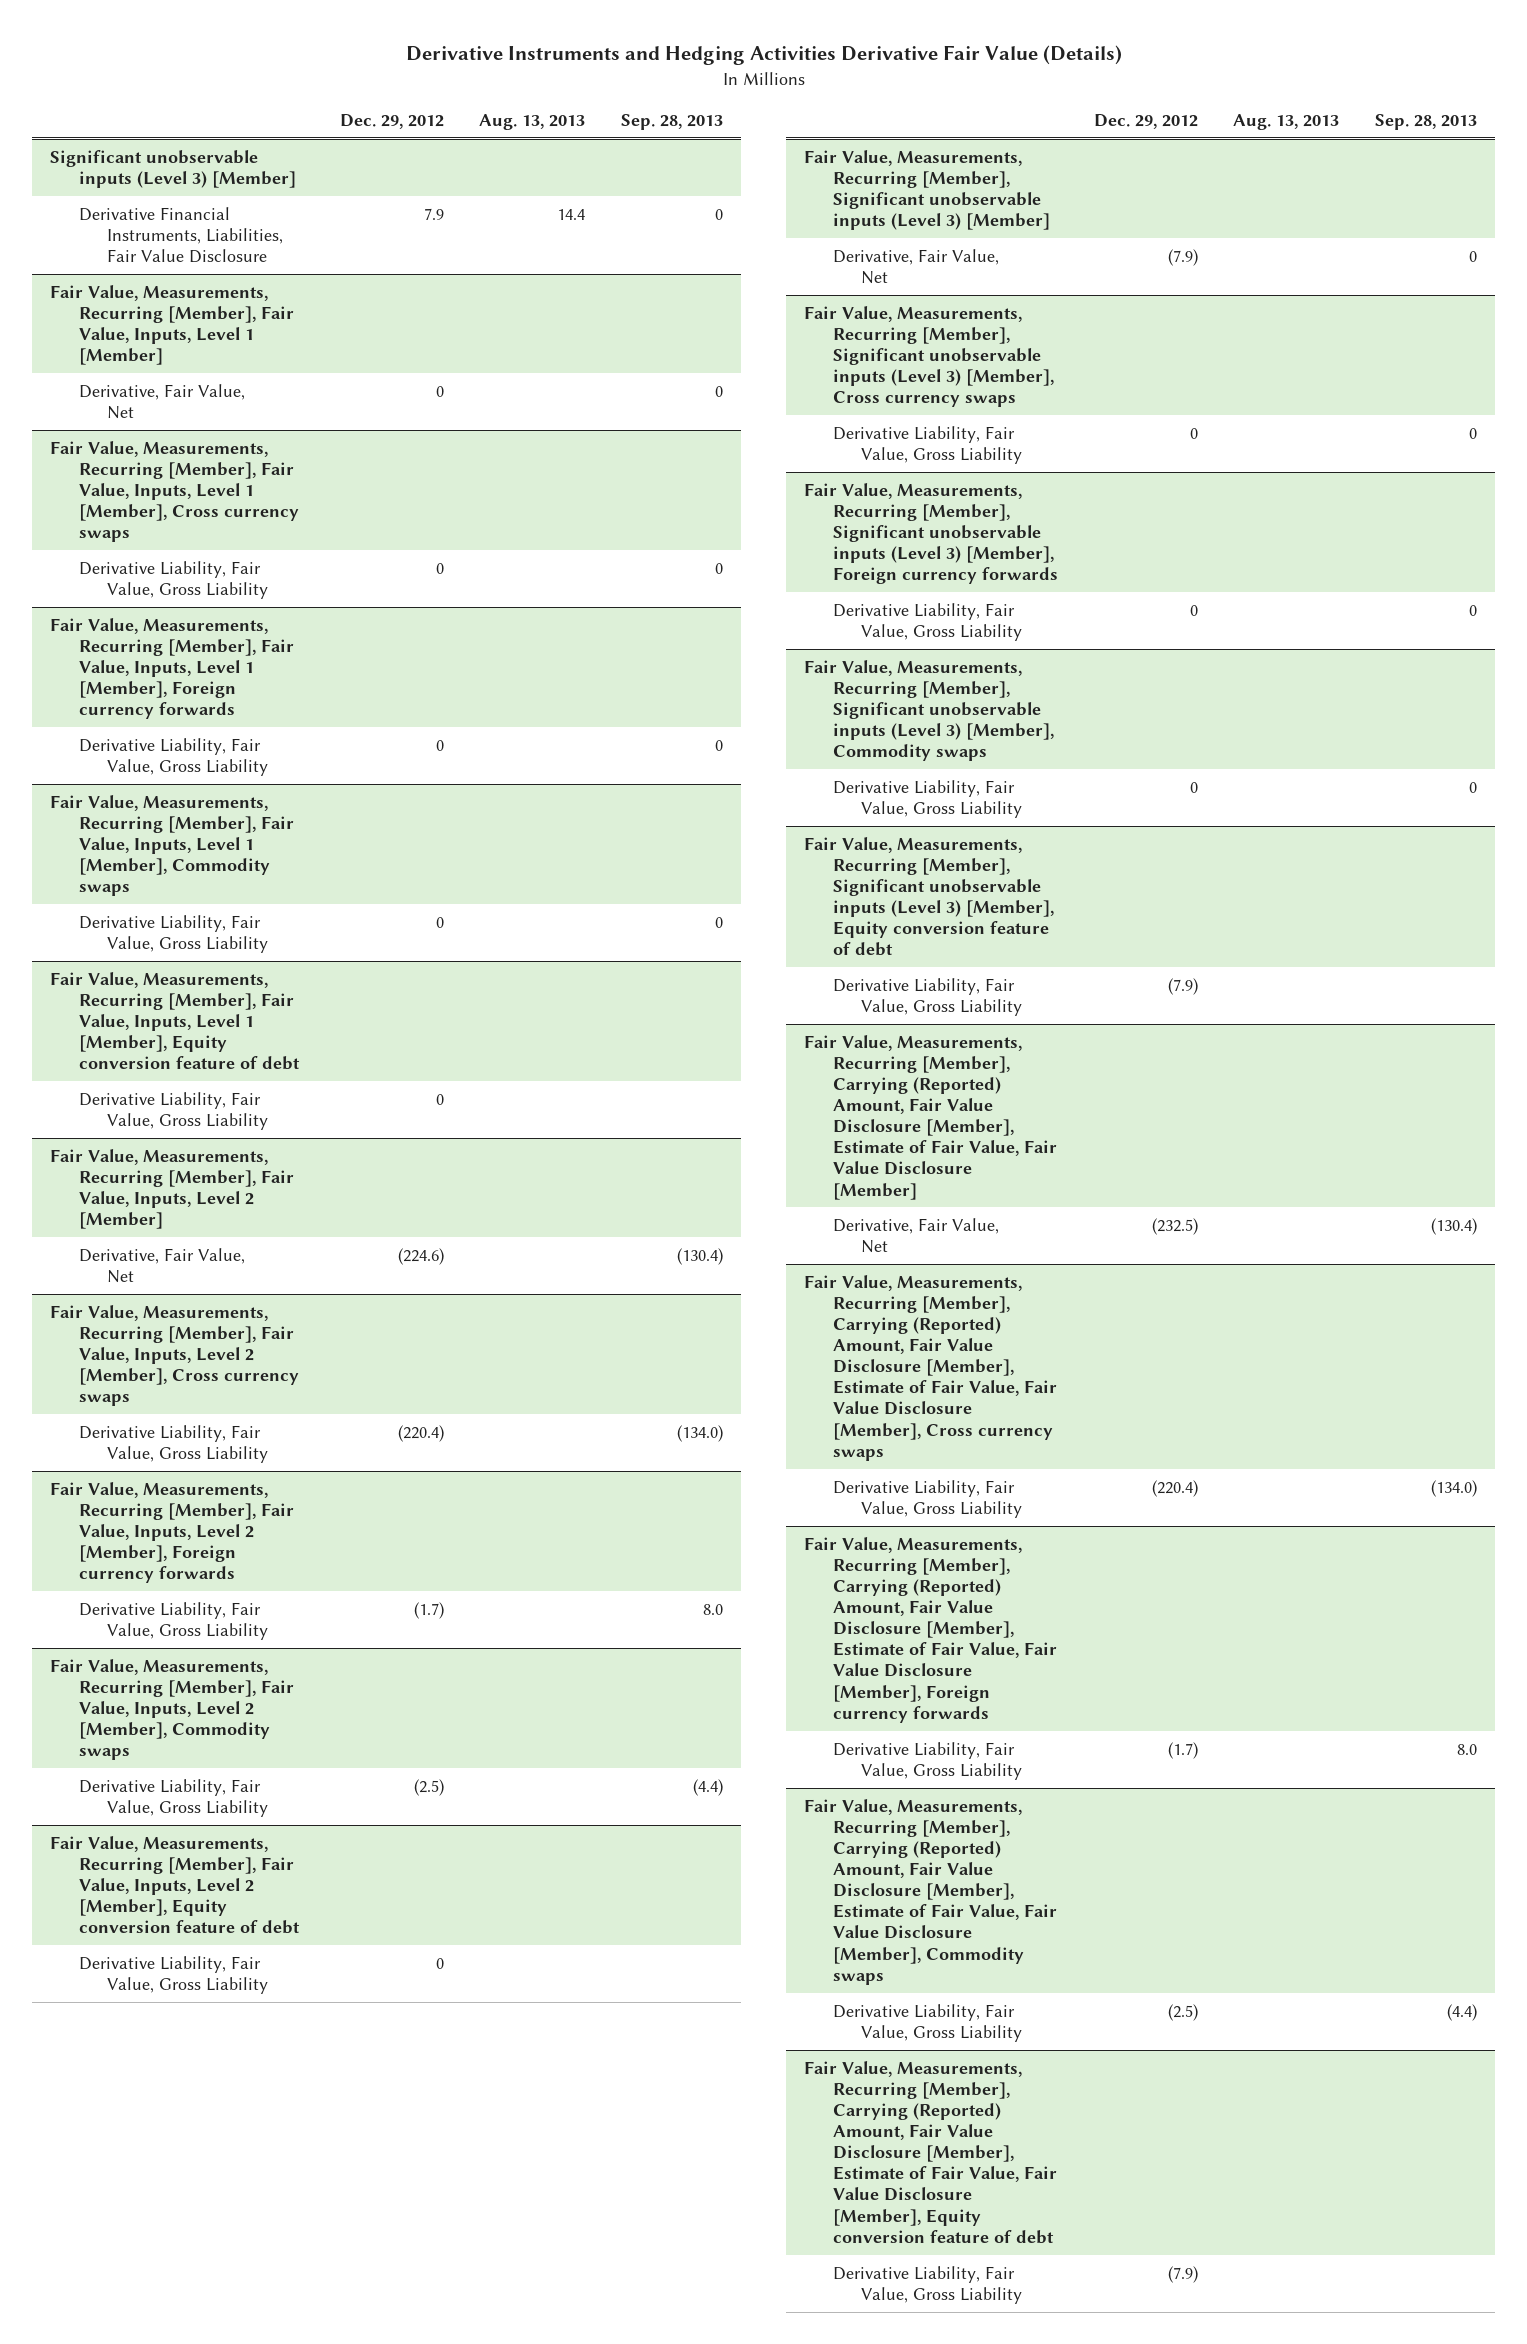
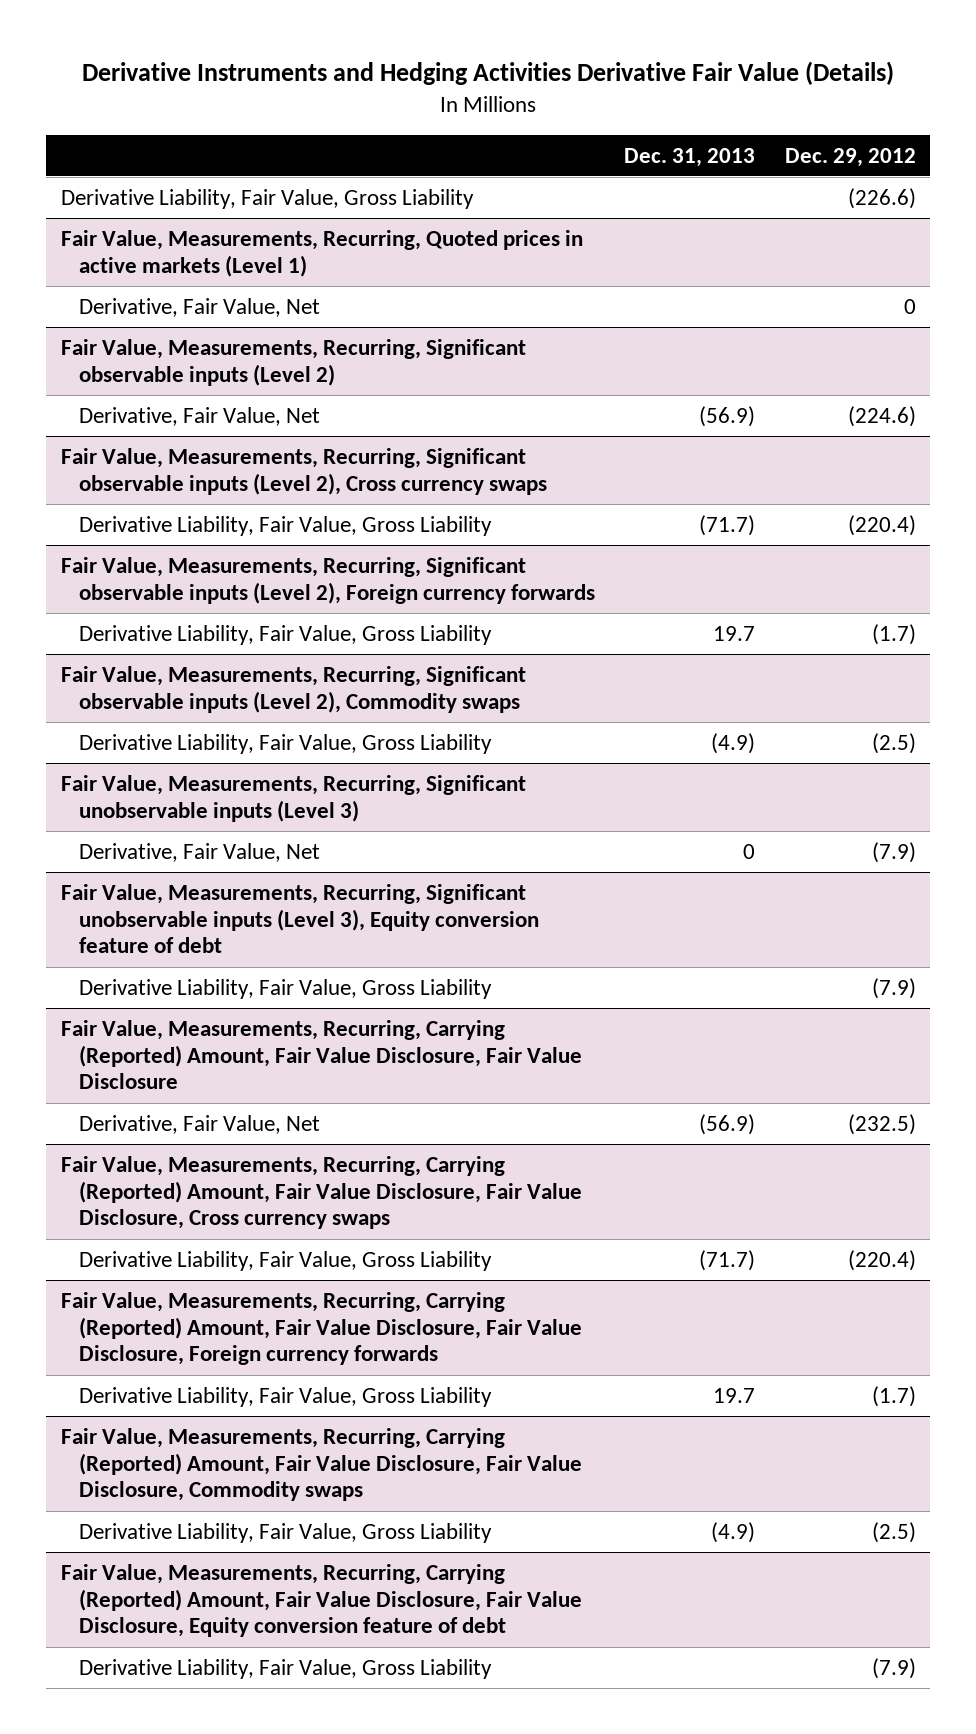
- | Dec. 29, 2012 | Aug. 13, 2013 | Sep. 28, 2013
+ | Dec. 31, 2013 | Dec. 29, 2012
- Significant unobservable inputs (Level 3) [Member]
- Derivative Financial Instruments, Liabilities, Fair Value Disclosure | 7.9 | 14.4 | 0
- Fair Value, Measurements, Recurring [Member], Fair Value, Inputs, Level 1 [Member]
+ Derivative Liability, Fair Value, Gross Liability | | (226.6)
+ Fair Value, Measurements, Recurring, Quoted prices in active markets (Level 1)
- Fair Value, Measurements, Recurring [Member], Fair Value, Inputs, Level 1 [Member], Cross currency swaps
- Derivative Liability, Fair Value, Gross Liability | 0 | | 0
- Fair Value, Measurements, Recurring [Member], Fair Value, Inputs, Level 1 [Member], Foreign currency forwards
- Derivative Liability, Fair Value, Gross Liability | 0 | | 0
- Fair Value, Measurements, Recurring [Member], Fair Value, Inputs, Level 1 [Member], Commodity swaps
- Derivative Liability, Fair Value, Gross Liability | 0 | | 0
- Fair Value, Measurements, Recurring [Member], Fair Value, Inputs, Level 1 [Member], Equity conversion feature of debt
- Derivative Liability, Fair Value, Gross Liability | 0 | |
- Fair Value, Measurements, Recurring [Member], Fair Value, Inputs, Level 2 [Member]
+ Fair Value, Measurements, Recurring, Significant observable inputs (Level 2)
- Fair Value, Measurements, Recurring [Member], Fair Value, Inputs, Level 2 [Member], Cross currency swaps
+ Fair Value, Measurements, Recurring, Significant observable inputs (Level 2), Cross currency swaps
- Fair Value, Measurements, Recurring [Member], Fair Value, Inputs, Level 2 [Member], Foreign currency forwards
+ Fair Value, Measurements, Recurring, Significant observable inputs (Level 2), Foreign currency forwards
- Fair Value, Measurements, Recurring [Member], Fair Value, Inputs, Level 2 [Member], Commodity swaps
+ Fair Value, Measurements, Recurring, Significant observable inputs (Level 2), Commodity swaps
- Fair Value, Measurements, Recurring [Member], Fair Value, Inputs, Level 2 [Member], Equity conversion feature of debt
- Derivative Liability, Fair Value, Gross Liability | 0 | |
- Fair Value, Measurements, Recurring [Member], Significant unobservable inputs (Level 3) [Member]
+ Fair Value, Measurements, Recurring, Significant unobservable inputs (Level 3)
- Fair Value, Measurements, Recurring [Member], Significant unobservable inputs (Level 3) [Member], Cross currency swaps
- Derivative Liability, Fair Value, Gross Liability | 0 | | 0
- Fair Value, Measurements, Recurring [Member], Significant unobservable inputs (Level 3) [Member], Foreign currency forwards
- Derivative Liability, Fair Value, Gross Liability | 0 | | 0
- Fair Value, Measurements, Recurring [Member], Significant unobservable inputs (Level 3) [Member], Commodity swaps
- Derivative Liability, Fair Value, Gross Liability | 0 | | 0
- Fair Value, Measurements, Recurring [Member], Significant unobservable inputs (Level 3) [Member], Equity conversion feature of debt
+ Fair Value, Measurements, Recurring, Significant unobservable inputs (Level 3), Equity conversion feature of debt
- Fair Value, Measurements, Recurring [Member], Carrying (Reported) Amount, Fair Value Disclosure [Member], Estimate of Fair Value, Fair Value Disclosure [Member]
+ Fair Value, Measurements, Recurring, Carrying (Reported) Amount, Fair Value Disclosure, Fair Value Disclosure
- Fair Value, Measurements, Recurring [Member], Carrying (Reported) Amount, Fair Value Disclosure [Member], Estimate of Fair Value, Fair Value Disclosure [Member], Cross currency swaps
+ Fair Value, Measurements, Recurring, Carrying (Reported) Amount, Fair Value Disclosure, Fair Value Disclosure, Cross currency swaps
- Fair Value, Measurements, Recurring [Member], Carrying (Reported) Amount, Fair Value Disclosure [Member], Estimate of Fair Value, Fair Value Disclosure [Member], Foreign currency forwards
+ Fair Value, Measurements, Recurring, Carrying (Reported) Amount, Fair Value Disclosure, Fair Value Disclosure, Foreign currency forwards
- Fair Value, Measurements, Recurring [Member], Carrying (Reported) Amount, Fair Value Disclosure [Member], Estimate of Fair Value, Fair Value Disclosure [Member], Commodity swaps
+ Fair Value, Measurements, Recurring, Carrying (Reported) Amount, Fair Value Disclosure, Fair Value Disclosure, Commodity swaps
- Fair Value, Measurements, Recurring [Member], Carrying (Reported) Amount, Fair Value Disclosure [Member], Estimate of Fair Value, Fair Value Disclosure [Member], Equity conversion feature of debt
+ Fair Value, Measurements, Recurring, Carrying (Reported) Amount, Fair Value Disclosure, Fair Value Disclosure, Equity conversion feature of debt

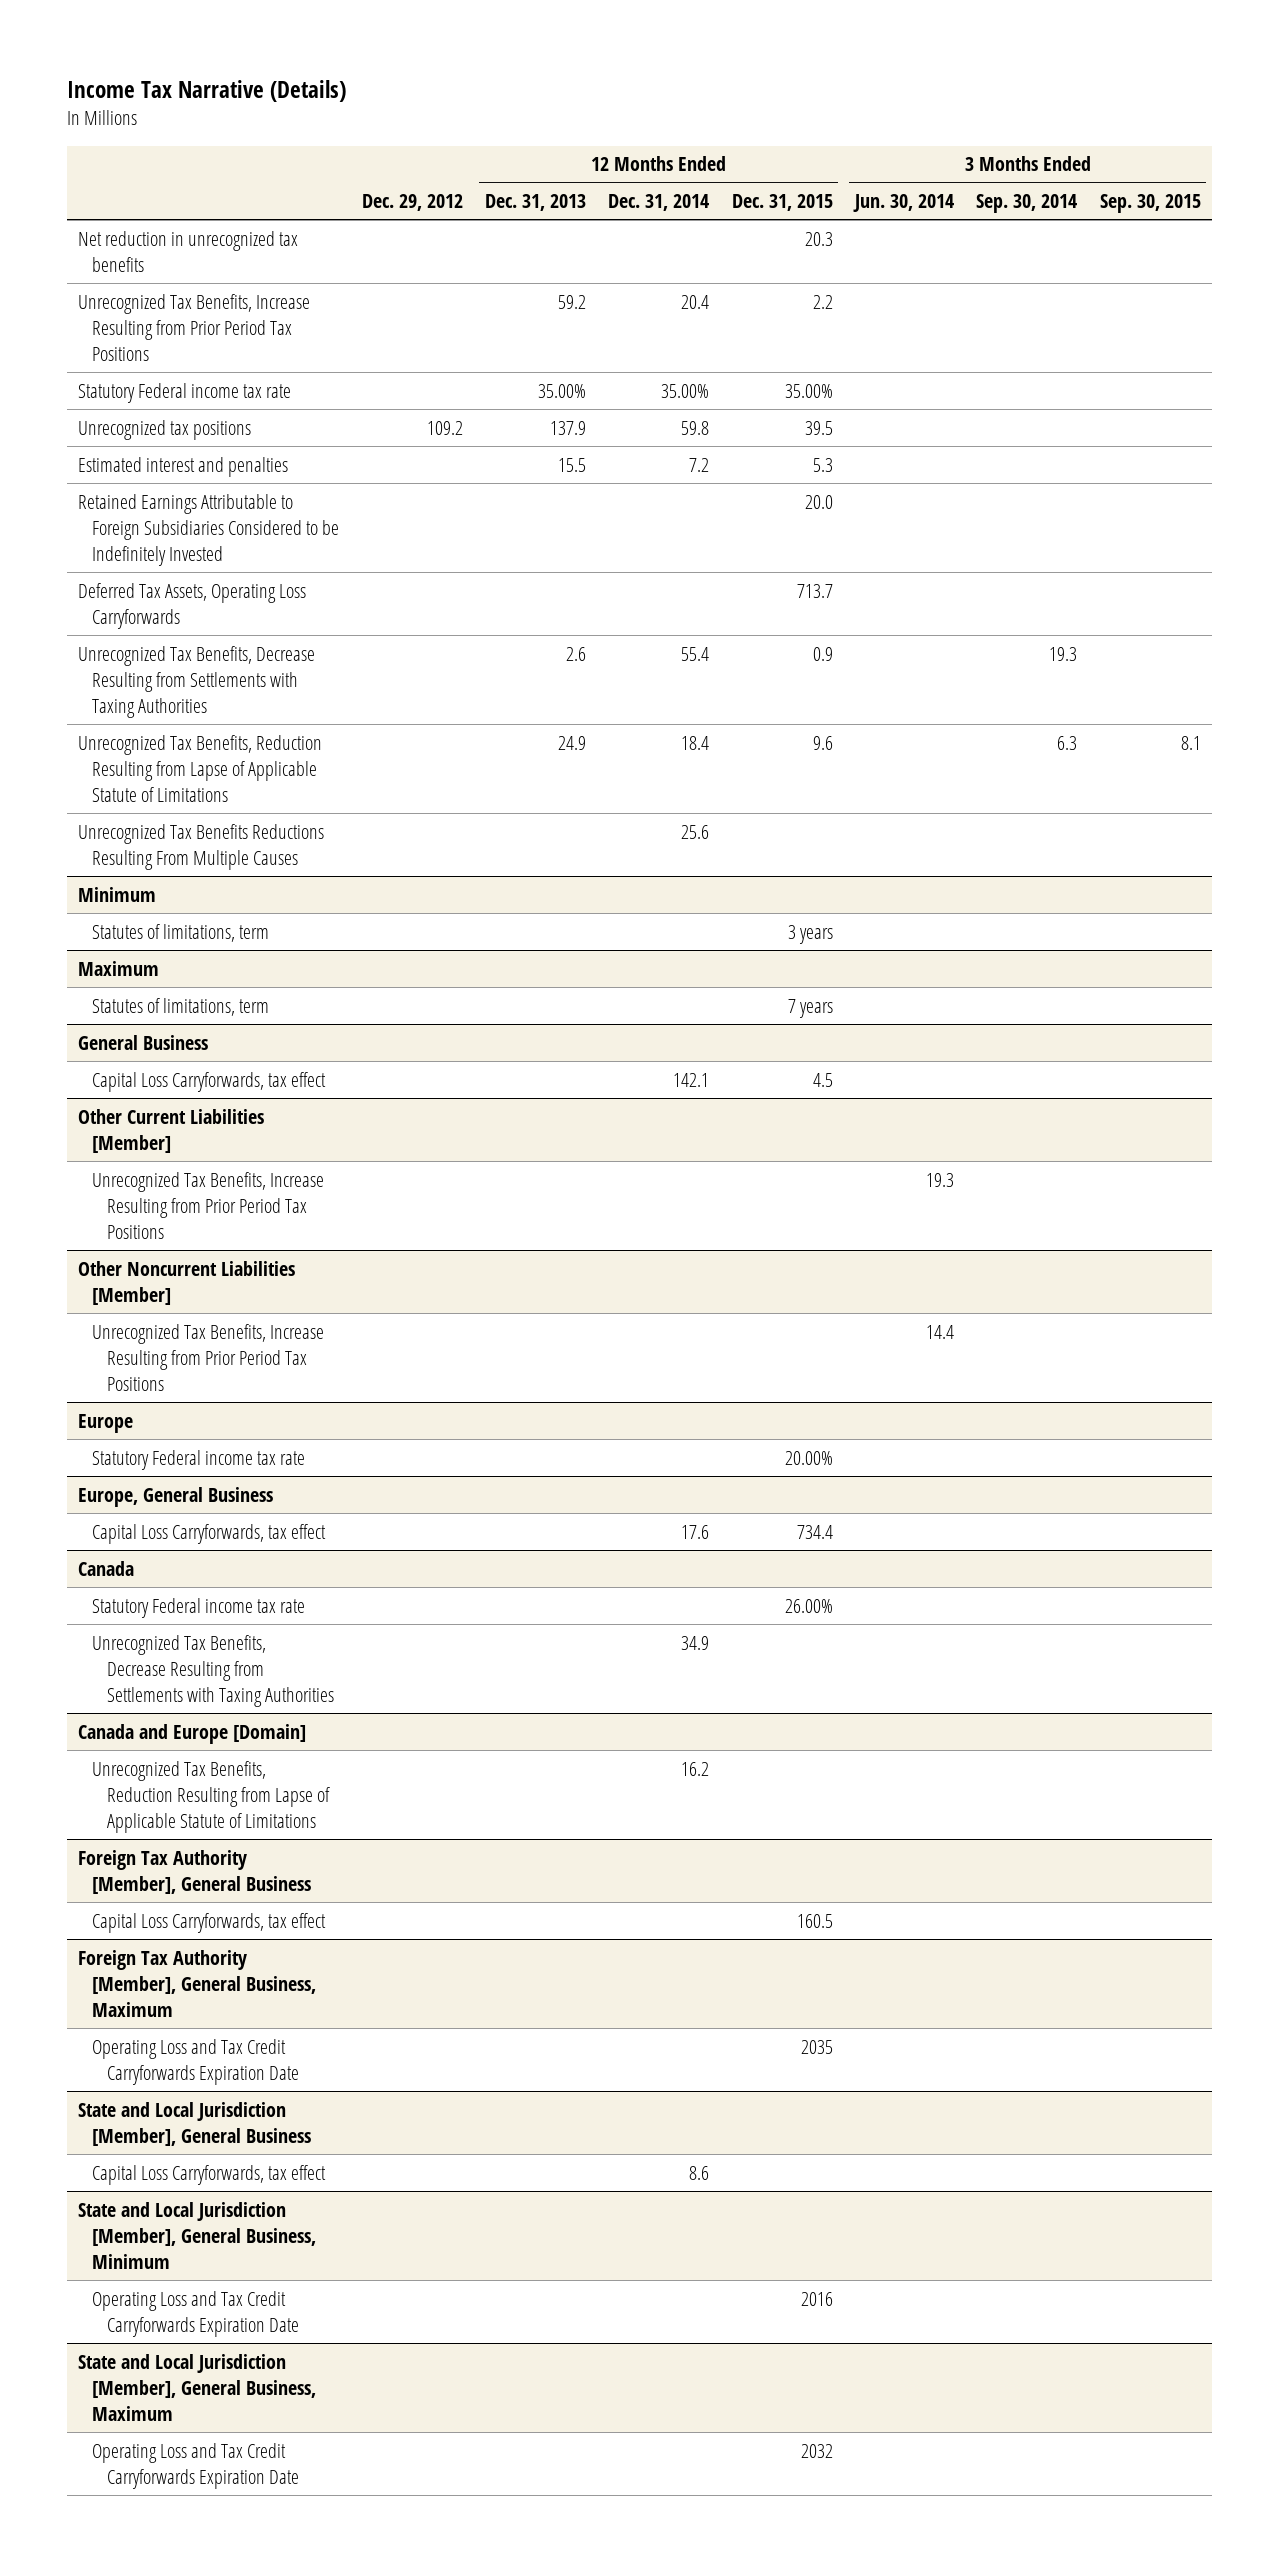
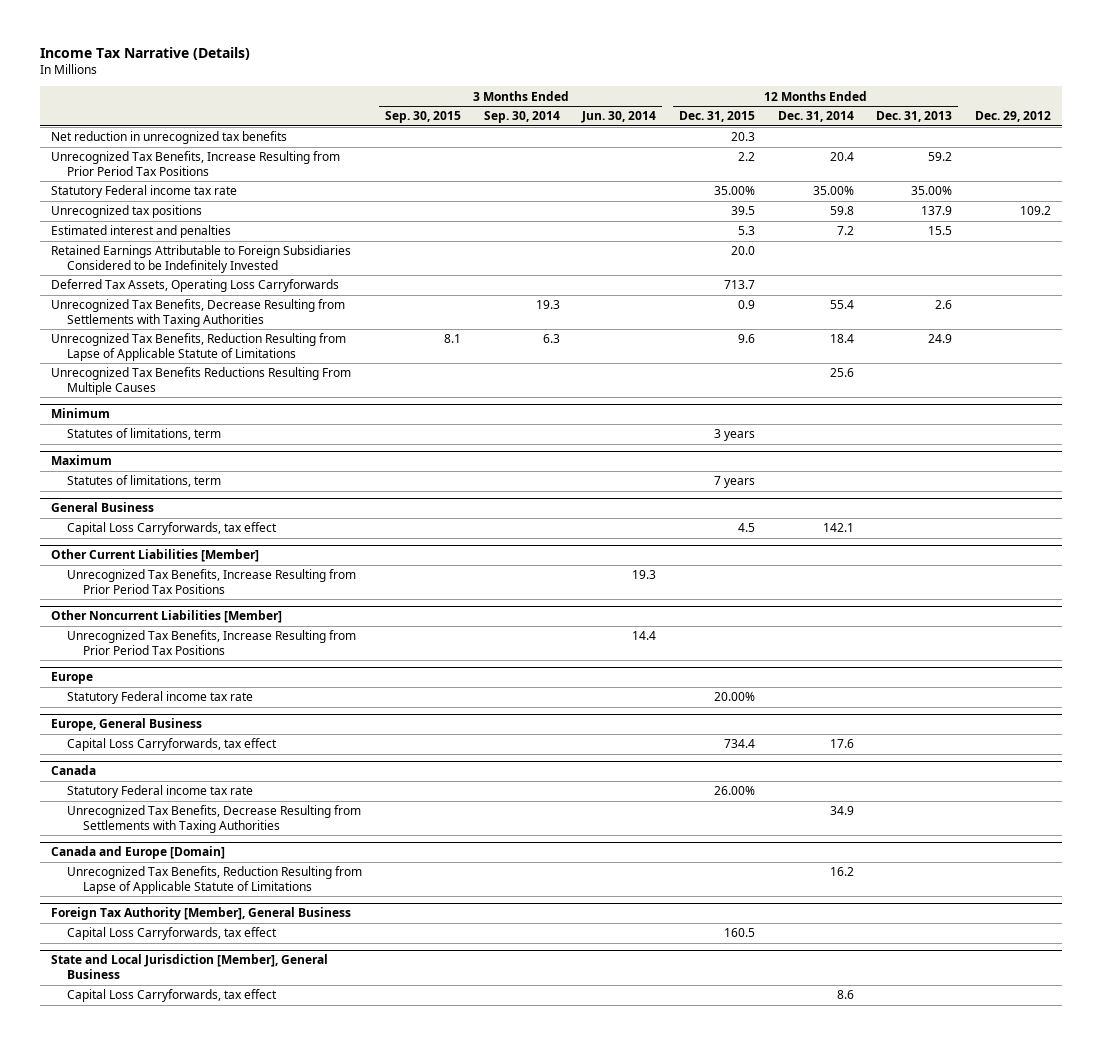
- | Dec. 29, 2012 | 12 Months Ended Dec. 31, 2013 | 12 Months Ended Dec. 31, 2014 | 12 Months Ended Dec. 31, 2015 | 3 Months Ended Jun. 30, 2014 | 3 Months Ended Sep. 30, 2014 | 3 Months Ended Sep. 30, 2015
+ | 3 Months Ended Sep. 30, 2015 | 3 Months Ended Sep. 30, 2014 | 3 Months Ended Jun. 30, 2014 | 12 Months Ended Dec. 31, 2015 | 12 Months Ended Dec. 31, 2014 | 12 Months Ended Dec. 31, 2013 | Dec. 29, 2012
- Foreign Tax Authority [Member], General Business, Maximum
- Operating Loss and Tax Credit Carryforwards Expiration Date | | | | 2035 | | |
- State and Local Jurisdiction [Member], General Business, Minimum
- Operating Loss and Tax Credit Carryforwards Expiration Date | | | | 2016 | | |
- State and Local Jurisdiction [Member], General Business, Maximum
- Operating Loss and Tax Credit Carryforwards Expiration Date | | | | 2032 | | |

